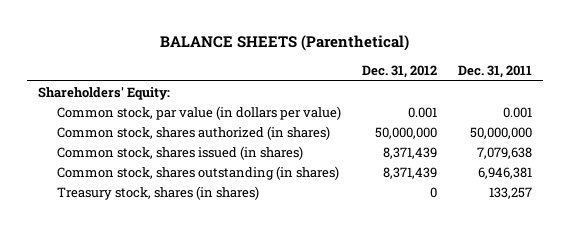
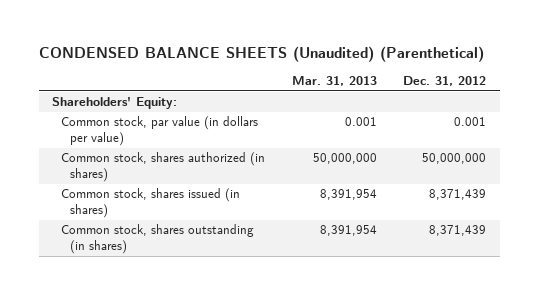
- BALANCE SHEETS (Parenthetical)
+ CONDENSED BALANCE SHEETS (Unaudited) (Parenthetical)
- | Dec. 31, 2012 | Dec. 31, 2011
+ | Mar. 31, 2013 | Dec. 31, 2012
- Treasury stock, shares (in shares) | 0 | 133,257

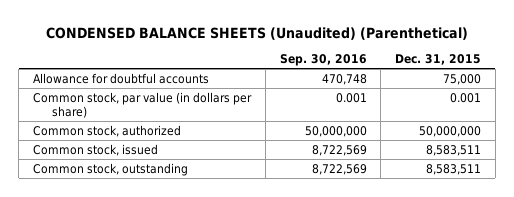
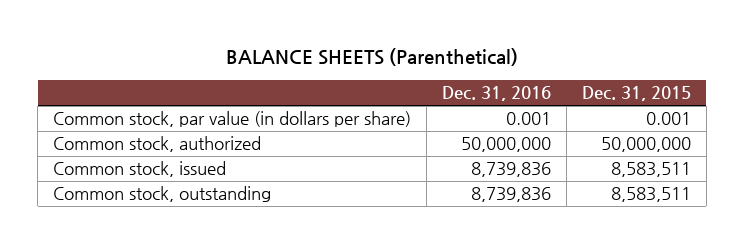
- CONDENSED BALANCE SHEETS (Unaudited) (Parenthetical)
+ BALANCE SHEETS (Parenthetical)
- | Sep. 30, 2016 | Dec. 31, 2015
+ | Dec. 31, 2016 | Dec. 31, 2015
- Allowance for doubtful accounts | 470,748 | 75,000

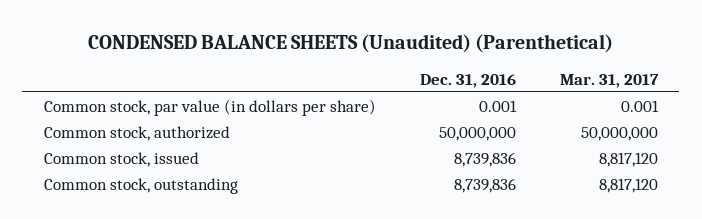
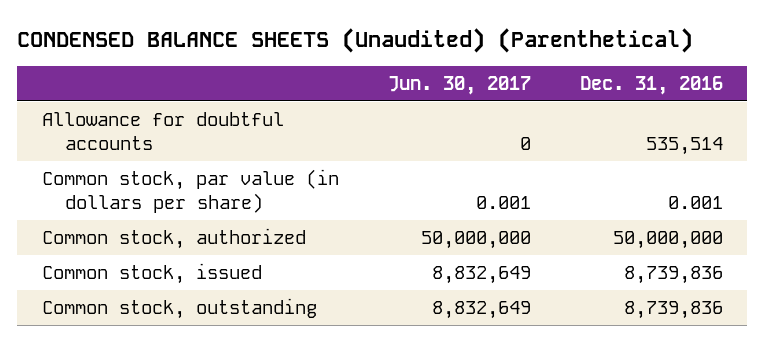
- | Dec. 31, 2016 | Mar. 31, 2017
+ | Jun. 30, 2017 | Dec. 31, 2016
+ Allowance for doubtful accounts | 0 | 535,514

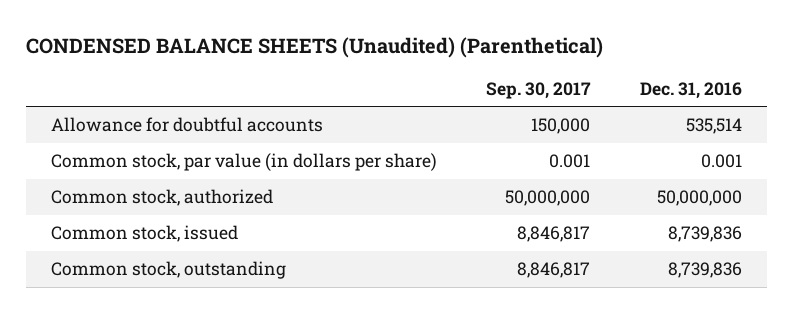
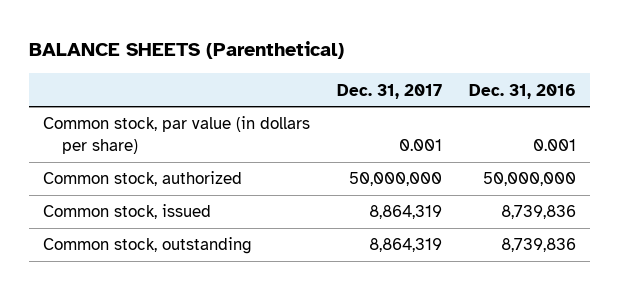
- CONDENSED BALANCE SHEETS (Unaudited) (Parenthetical)
+ BALANCE SHEETS (Parenthetical)
- | Sep. 30, 2017 | Dec. 31, 2016
+ | Dec. 31, 2017 | Dec. 31, 2016
- Allowance for doubtful accounts | 150,000 | 535,514

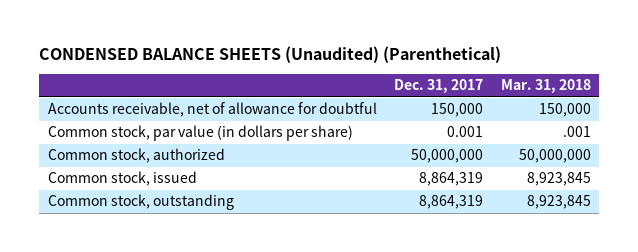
- BALANCE SHEETS (Parenthetical)
+ CONDENSED BALANCE SHEETS (Unaudited) (Parenthetical)
- | Dec. 31, 2017 | Dec. 31, 2016
+ | Dec. 31, 2017 | Mar. 31, 2018
+ Accounts receivable, net of allowance for doubtful | 150,000 | 150,000

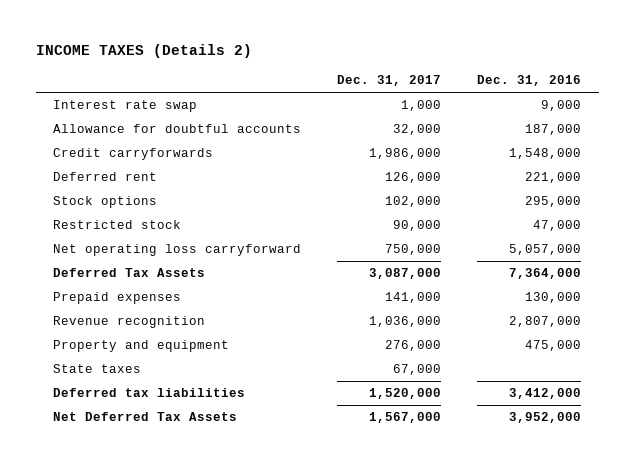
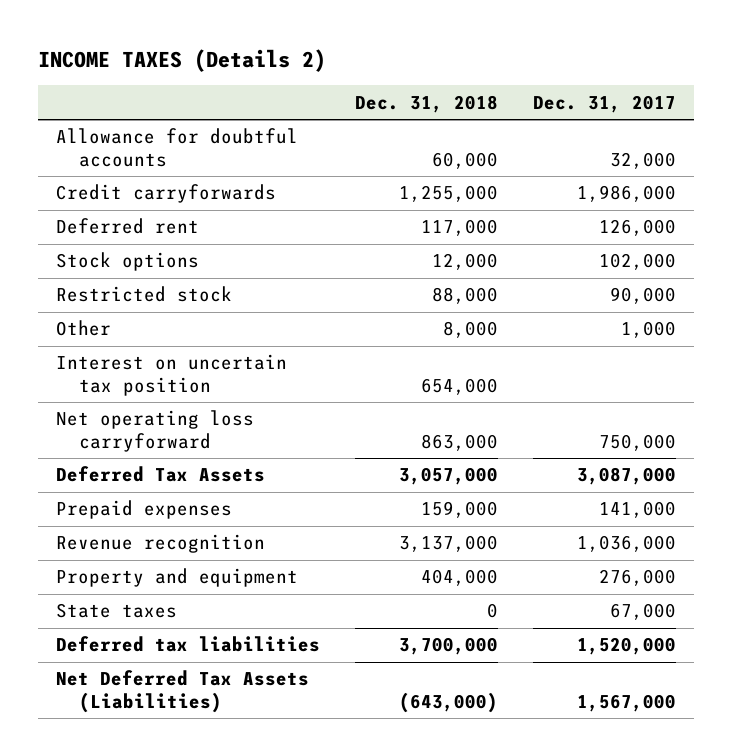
- | Dec. 31, 2017 | Dec. 31, 2016
+ | Dec. 31, 2018 | Dec. 31, 2017
- Interest rate swap | 1,000 | 9,000
+ Other | 8,000 | 1,000
+ Interest on uncertain tax position | 654,000 |
- Net Deferred Tax Assets | 1,567,000 | 3,952,000
+ Net Deferred Tax Assets (Liabilities) | (643,000) | 1,567,000

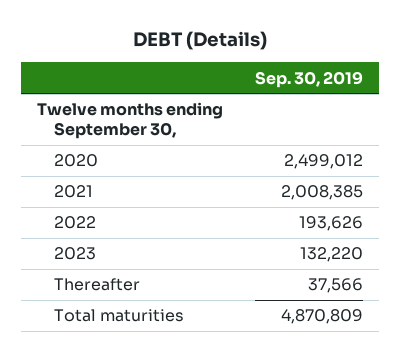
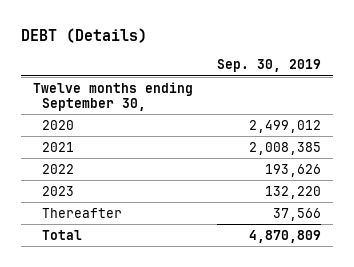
- Total maturities | 4,870,809
+ Total | 4,870,809

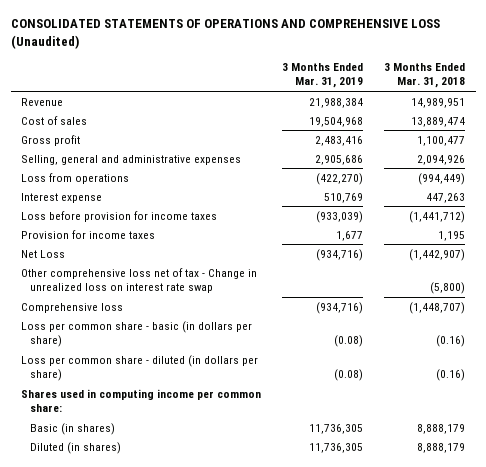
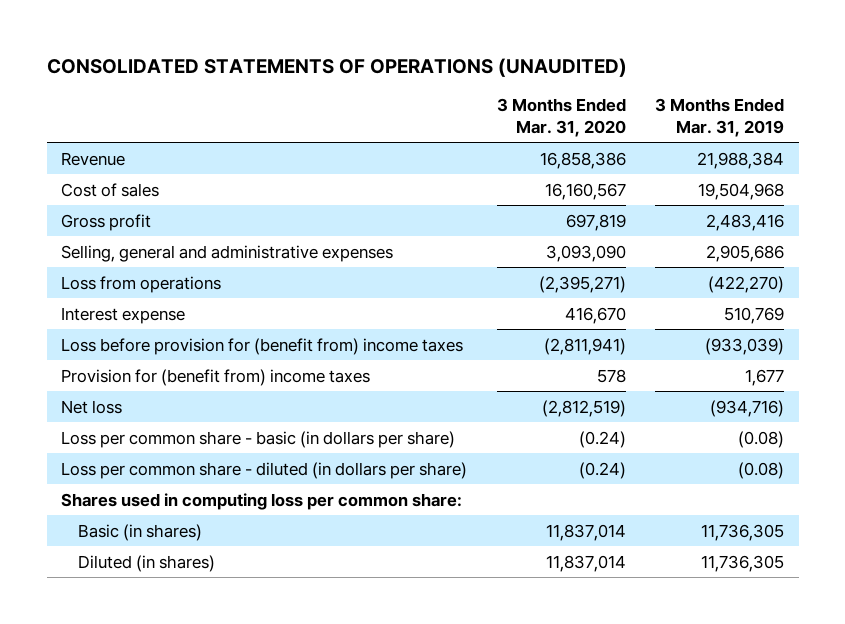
- CONSOLIDATED STATEMENTS OF OPERATIONS AND COMPREHENSIVE LOSS (Unaudited)
+ CONSOLIDATED STATEMENTS OF OPERATIONS (UNAUDITED)
- | 3 Months Ended Mar. 31, 2019 | 3 Months Ended Mar. 31, 2018
+ | 3 Months Ended Mar. 31, 2020 | 3 Months Ended Mar. 31, 2019
- Loss before provision for income taxes | (933,039) | (1,441,712)
- Provision for income taxes | 1,677 | 1,195
- Net Loss | (934,716) | (1,442,907)
- Other comprehensive loss net of tax - Change in unrealized loss on interest rate swap | | (5,800)
- Comprehensive loss | (934,716) | (1,448,707)
+ Loss before provision for (benefit from) income taxes | (2,811,941) | (933,039)
+ Provision for (benefit from) income taxes | 578 | 1,677
+ Net loss | (2,812,519) | (934,716)
- Shares used in computing income per common share:
+ Shares used in computing loss per common share:

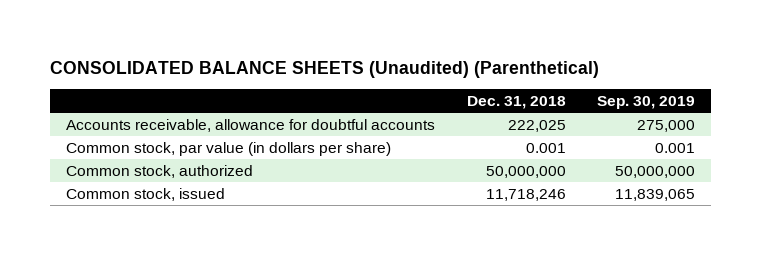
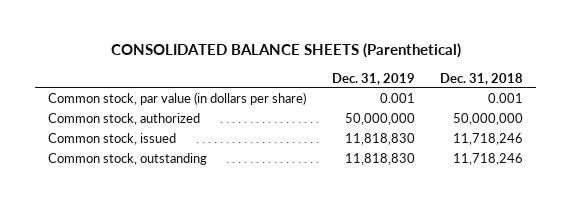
- CONSOLIDATED BALANCE SHEETS (Unaudited) (Parenthetical)
+ CONSOLIDATED BALANCE SHEETS (Parenthetical)
- | Dec. 31, 2018 | Sep. 30, 2019
+ | Dec. 31, 2019 | Dec. 31, 2018
- Accounts receivable, allowance for doubtful accounts | 222,025 | 275,000
+ Common stock, outstanding | 11,818,830 | 11,718,246

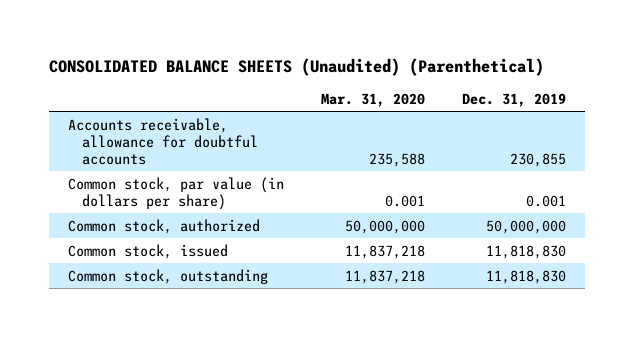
- CONSOLIDATED BALANCE SHEETS (Parenthetical)
+ CONSOLIDATED BALANCE SHEETS (Unaudited) (Parenthetical)
- | Dec. 31, 2019 | Dec. 31, 2018
+ | Mar. 31, 2020 | Dec. 31, 2019
+ Accounts receivable, allowance for doubtful accounts | 235,588 | 230,855

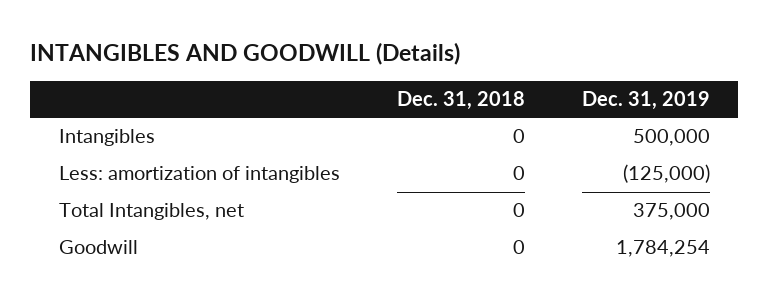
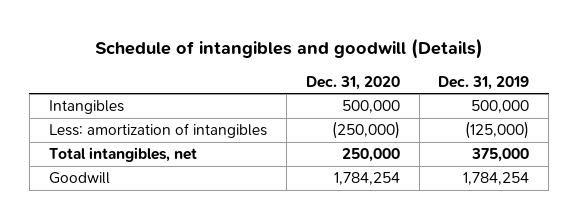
- INTANGIBLES AND GOODWILL (Details)
+ Schedule of intangibles and goodwill (Details)
- | Dec. 31, 2018 | Dec. 31, 2019
+ | Dec. 31, 2020 | Dec. 31, 2019
- Total Intangibles, net | 0 | 375,000
+ Total intangibles, net | 250,000 | 375,000

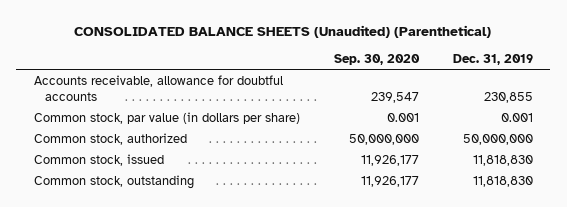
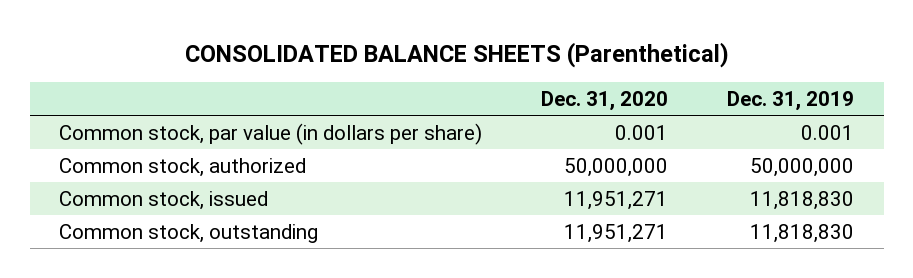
- CONSOLIDATED BALANCE SHEETS (Unaudited) (Parenthetical)
+ CONSOLIDATED BALANCE SHEETS (Parenthetical)
- | Sep. 30, 2020 | Dec. 31, 2019
+ | Dec. 31, 2020 | Dec. 31, 2019
- Accounts receivable, allowance for doubtful accounts | 239,547 | 230,855

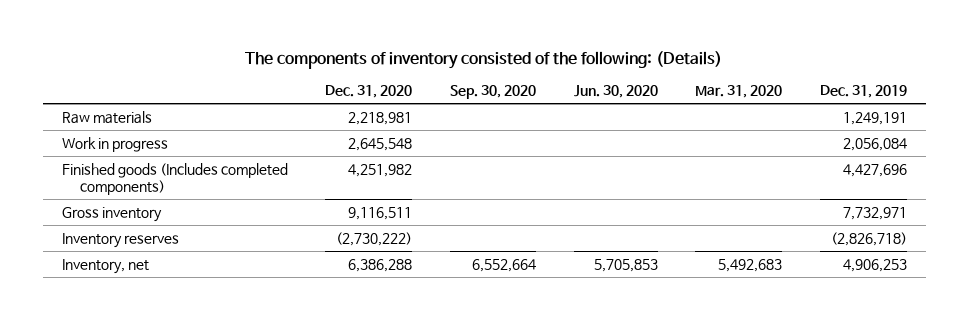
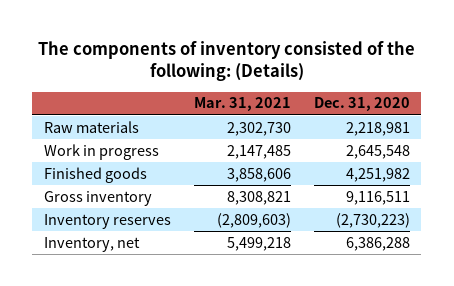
- | Dec. 31, 2020 | Sep. 30, 2020 | Jun. 30, 2020 | Mar. 31, 2020 | Dec. 31, 2019
+ | Mar. 31, 2021 | Dec. 31, 2020
- Finished goods (Includes completed components) | 4,251,982 | | | | 4,427,696
+ Finished goods | 3,858,606 | 4,251,982
- Inventory reserves | (2,730,222) | | | | (2,826,718)
+ Inventory reserves | (2,809,603) | (2,730,223)

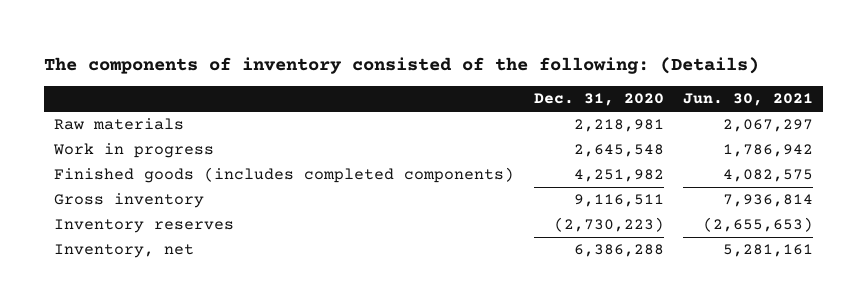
- | Mar. 31, 2021 | Dec. 31, 2020
+ | Dec. 31, 2020 | Jun. 30, 2021
- Finished goods | 3,858,606 | 4,251,982
+ Finished goods (includes completed components) | 4,251,982 | 4,082,575

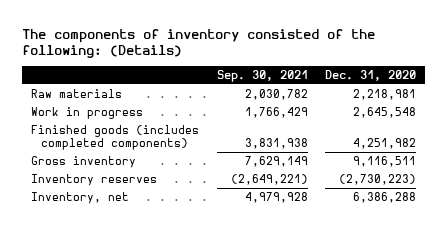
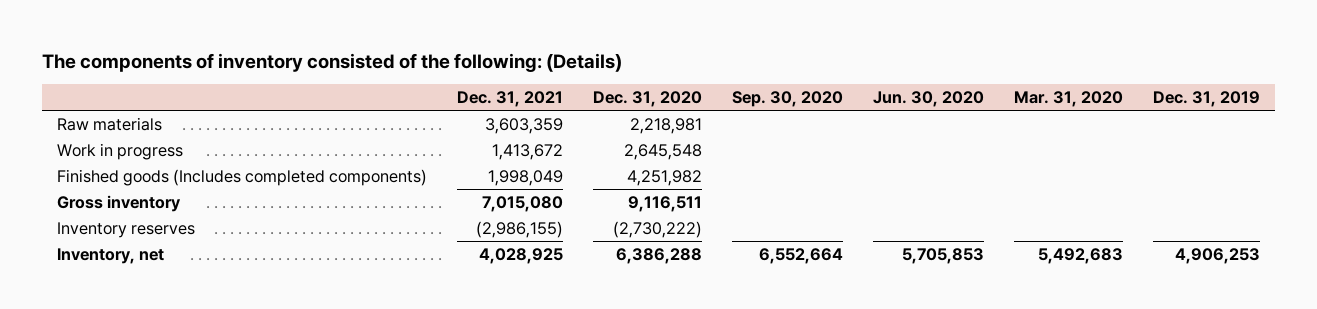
- | Sep. 30, 2021 | Dec. 31, 2020
+ | Dec. 31, 2021 | Dec. 31, 2020 | Sep. 30, 2020 | Jun. 30, 2020 | Mar. 31, 2020 | Dec. 31, 2019
- Finished goods (includes completed components) | 3,831,938 | 4,251,982
+ Finished goods (Includes completed components) | 1,998,049 | 4,251,982 | | | |
- Inventory reserves | (2,649,221) | (2,730,223)
+ Inventory reserves | (2,986,155) | (2,730,222) | | | |

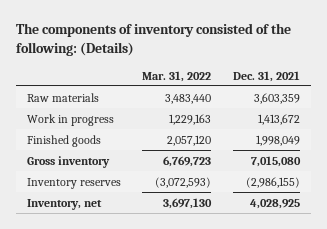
- | Dec. 31, 2021 | Dec. 31, 2020 | Sep. 30, 2020 | Jun. 30, 2020 | Mar. 31, 2020 | Dec. 31, 2019
+ | Mar. 31, 2022 | Dec. 31, 2021
- Finished goods (Includes completed components) | 1,998,049 | 4,251,982 | | | |
+ Finished goods | 2,057,120 | 1,998,049

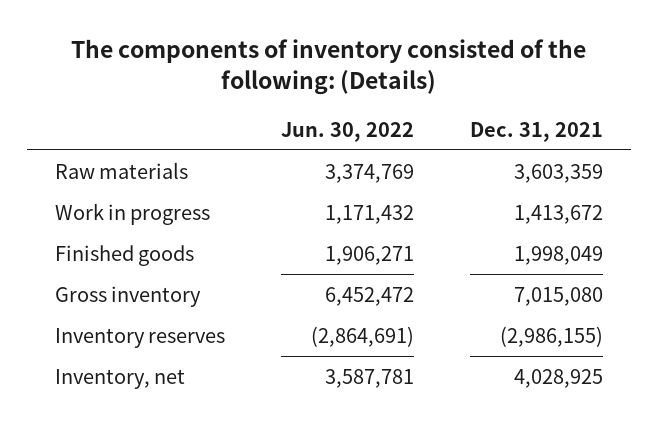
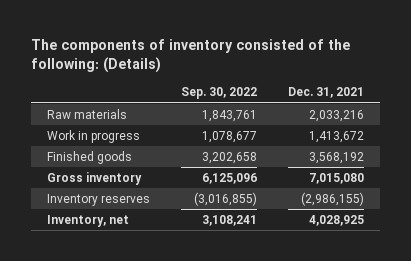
- | Jun. 30, 2022 | Dec. 31, 2021
+ | Sep. 30, 2022 | Dec. 31, 2021
- Raw materials | 3,374,769 | 3,603,359
+ Raw materials | 1,843,761 | 2,033,216
- Finished goods | 1,906,271 | 1,998,049
+ Finished goods | 3,202,658 | 3,568,192

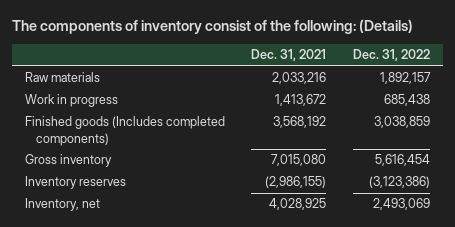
- The components of inventory consisted of the following: (Details)
+ The components of inventory consist of the following: (Details)
- | Sep. 30, 2022 | Dec. 31, 2021
+ | Dec. 31, 2021 | Dec. 31, 2022
- Finished goods | 3,202,658 | 3,568,192
+ Finished goods (Includes completed components) | 3,568,192 | 3,038,859

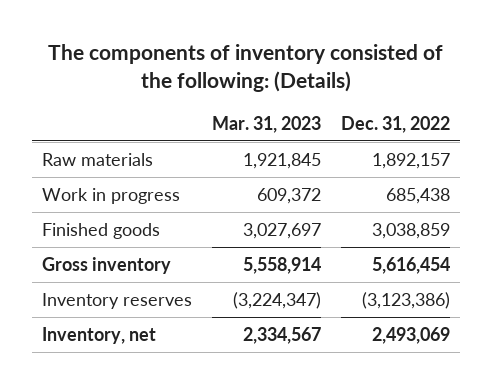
- The components of inventory consist of the following: (Details)
+ The components of inventory consisted of the following: (Details)
- | Dec. 31, 2021 | Dec. 31, 2022
+ | Mar. 31, 2023 | Dec. 31, 2022
- Finished goods (Includes completed components) | 3,568,192 | 3,038,859
+ Finished goods | 3,027,697 | 3,038,859

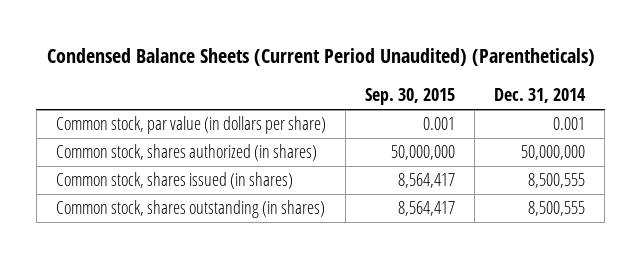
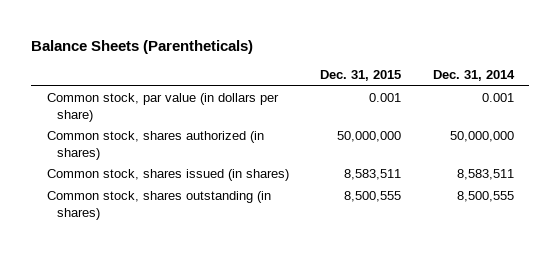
- Condensed Balance Sheets (Current Period Unaudited) (Parentheticals)
+ Balance Sheets (Parentheticals)
- | Sep. 30, 2015 | Dec. 31, 2014
+ | Dec. 31, 2015 | Dec. 31, 2014
- Common stock, shares issued (in shares) | 8,564,417 | 8,500,555
+ Common stock, shares issued (in shares) | 8,583,511 | 8,583,511

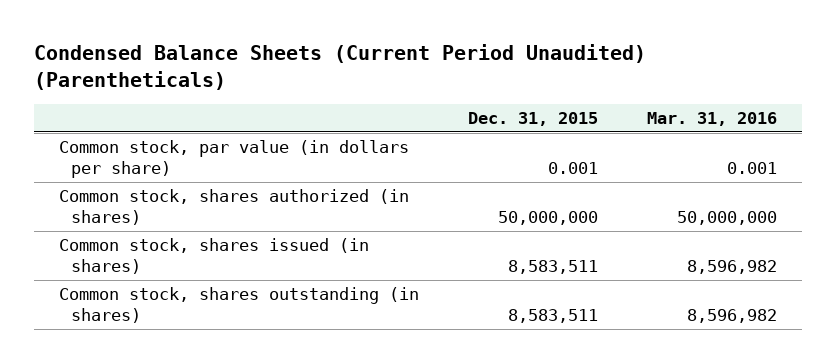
- Balance Sheets (Parentheticals)
+ Condensed Balance Sheets (Current Period Unaudited) (Parentheticals)
- | Dec. 31, 2015 | Dec. 31, 2014
+ | Dec. 31, 2015 | Mar. 31, 2016
- Common stock, shares outstanding (in shares) | 8,500,555 | 8,500,555
+ Common stock, shares outstanding (in shares) | 8,583,511 | 8,596,982

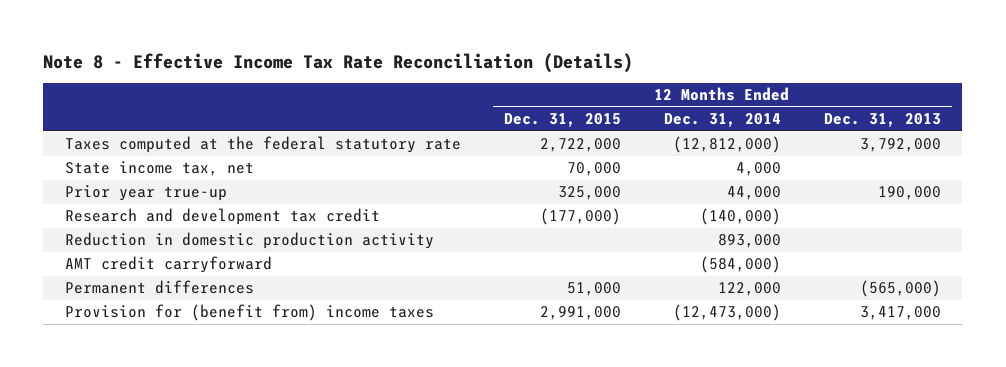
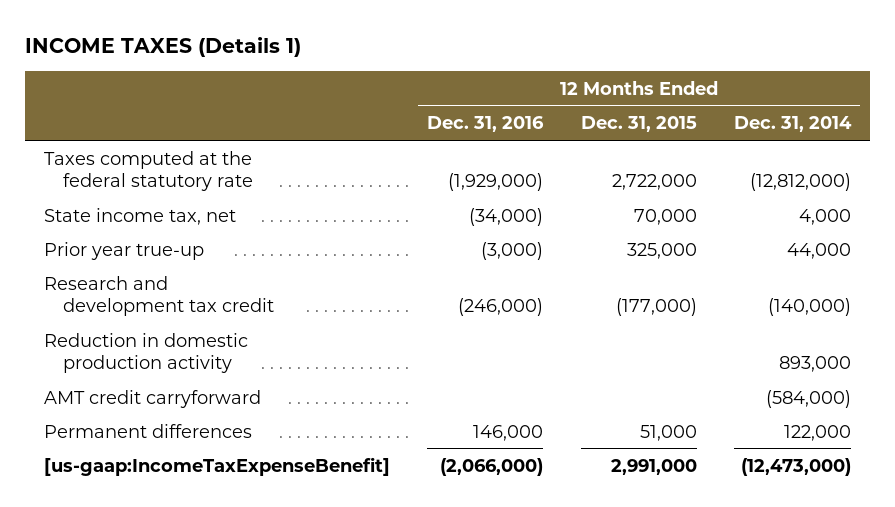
- Note 8 - Effective Income Tax Rate Reconciliation (Details)
+ INCOME TAXES (Details 1)
- | 12 Months Ended Dec. 31, 2015 | 12 Months Ended Dec. 31, 2014 | 12 Months Ended Dec. 31, 2013
+ | 12 Months Ended Dec. 31, 2016 | 12 Months Ended Dec. 31, 2015 | 12 Months Ended Dec. 31, 2014
- Provision for (benefit from) income taxes | 2,991,000 | (12,473,000) | 3,417,000
+ [us-gaap:IncomeTaxExpenseBenefit] | (2,066,000) | 2,991,000 | (12,473,000)

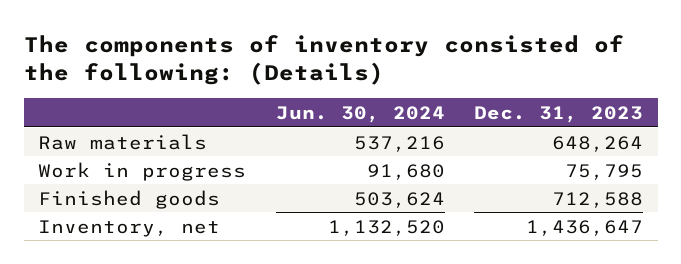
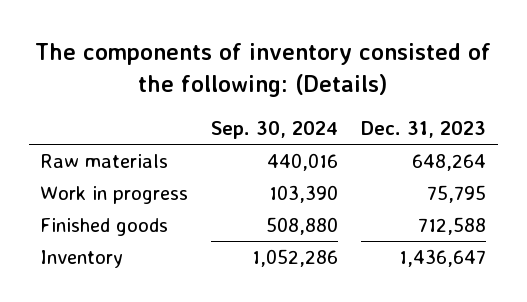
- | Jun. 30, 2024 | Dec. 31, 2023
+ | Sep. 30, 2024 | Dec. 31, 2023
- Inventory, net | 1,132,520 | 1,436,647
+ Inventory | 1,052,286 | 1,436,647

